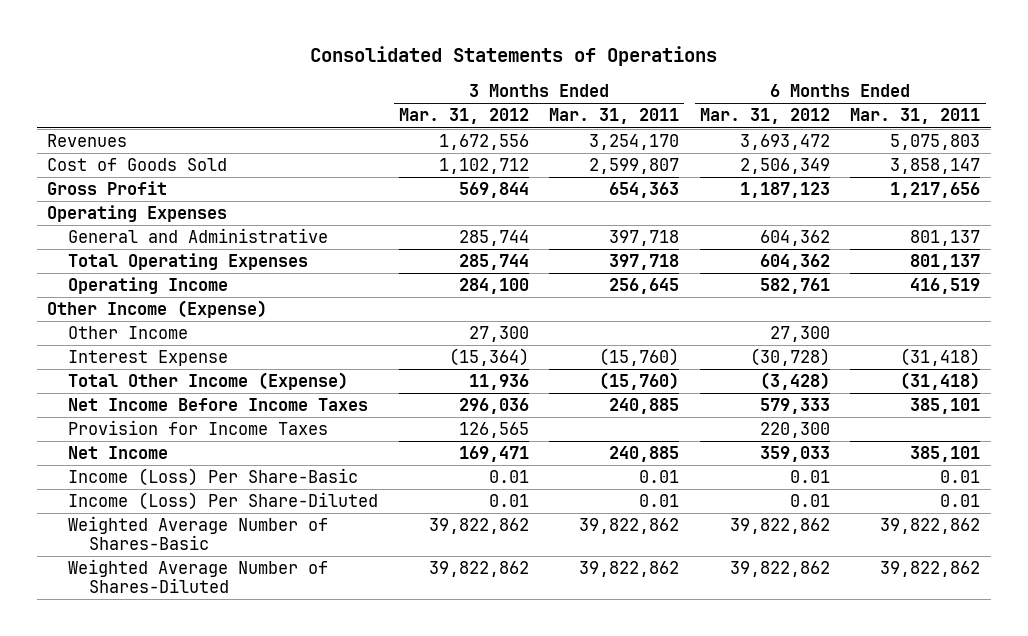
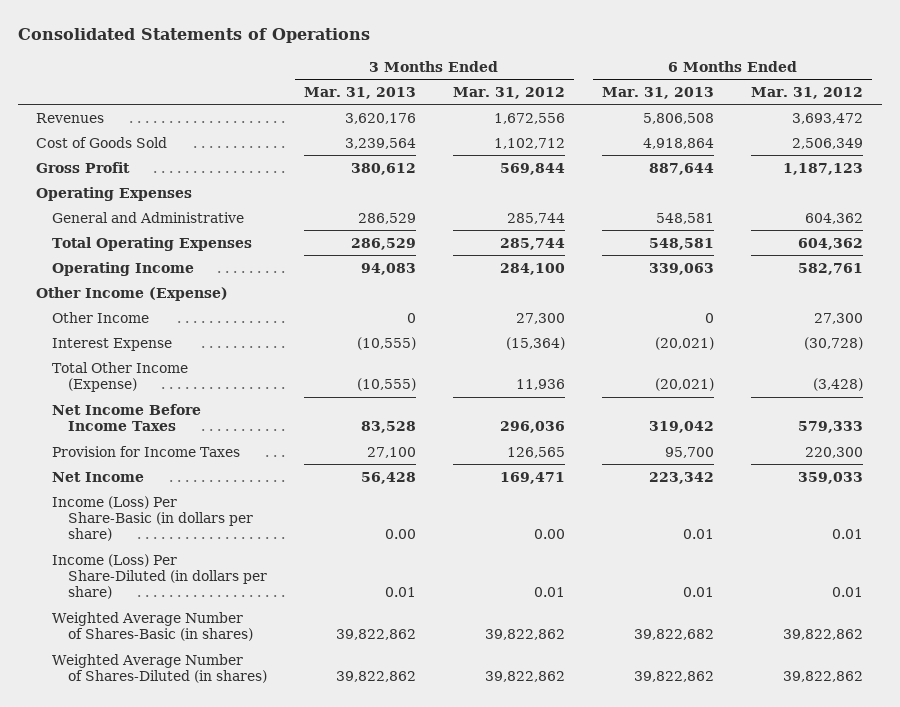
- | 3 Months Ended Mar. 31, 2012 | 3 Months Ended Mar. 31, 2011 | 6 Months Ended Mar. 31, 2012 | 6 Months Ended Mar. 31, 2011
+ | 3 Months Ended Mar. 31, 2013 | 3 Months Ended Mar. 31, 2012 | 6 Months Ended Mar. 31, 2013 | 6 Months Ended Mar. 31, 2012
- Income (Loss) Per Share-Basic | 0.01 | 0.01 | 0.01 | 0.01
- Income (Loss) Per Share-Diluted | 0.01 | 0.01 | 0.01 | 0.01
- Weighted Average Number of Shares-Basic | 39,822,862 | 39,822,862 | 39,822,862 | 39,822,862
- Weighted Average Number of Shares-Diluted | 39,822,862 | 39,822,862 | 39,822,862 | 39,822,862
+ Income (Loss) Per Share-Basic (in dollars per share) | 0.00 | 0.00 | 0.01 | 0.01
+ Income (Loss) Per Share-Diluted (in dollars per share) | 0.01 | 0.01 | 0.01 | 0.01
+ Weighted Average Number of Shares-Basic (in shares) | 39,822,862 | 39,822,862 | 39,822,682 | 39,822,862
+ Weighted Average Number of Shares-Diluted (in shares) | 39,822,862 | 39,822,862 | 39,822,862 | 39,822,862

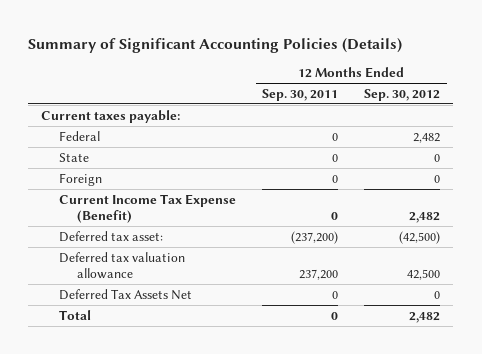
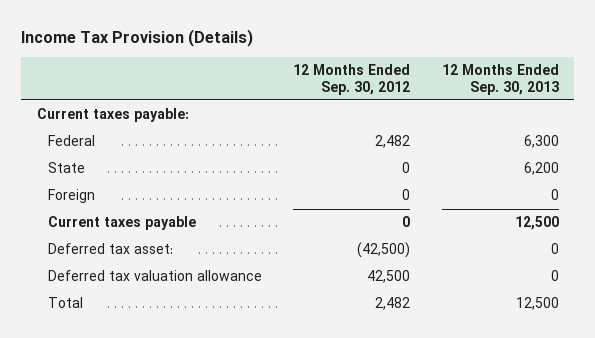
- Summary of Significant Accounting Policies (Details)
+ Income Tax Provision (Details)
- | 12 Months Ended Sep. 30, 2011 | 12 Months Ended Sep. 30, 2012
+ | 12 Months Ended Sep. 30, 2012 | 12 Months Ended Sep. 30, 2013
- Current Income Tax Expense (Benefit) | 0 | 2,482
+ Current taxes payable | 0 | 12,500
- Deferred Tax Assets Net | 0 | 0

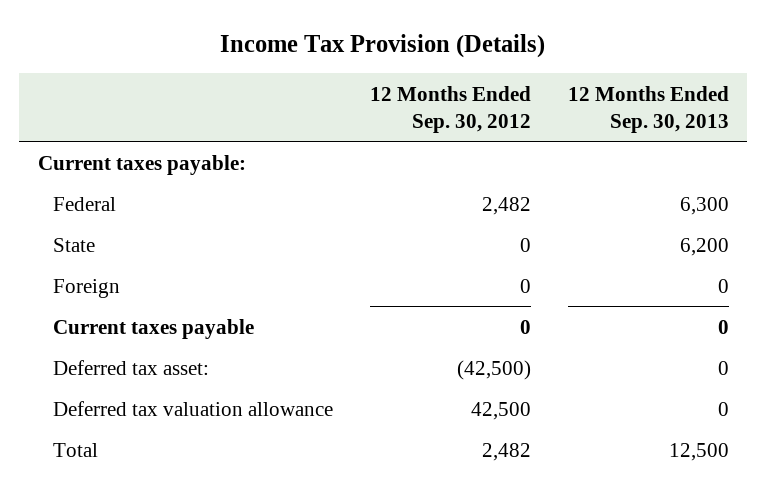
- Current taxes payable | 0 | 12,500
+ Current taxes payable | 0 | 0

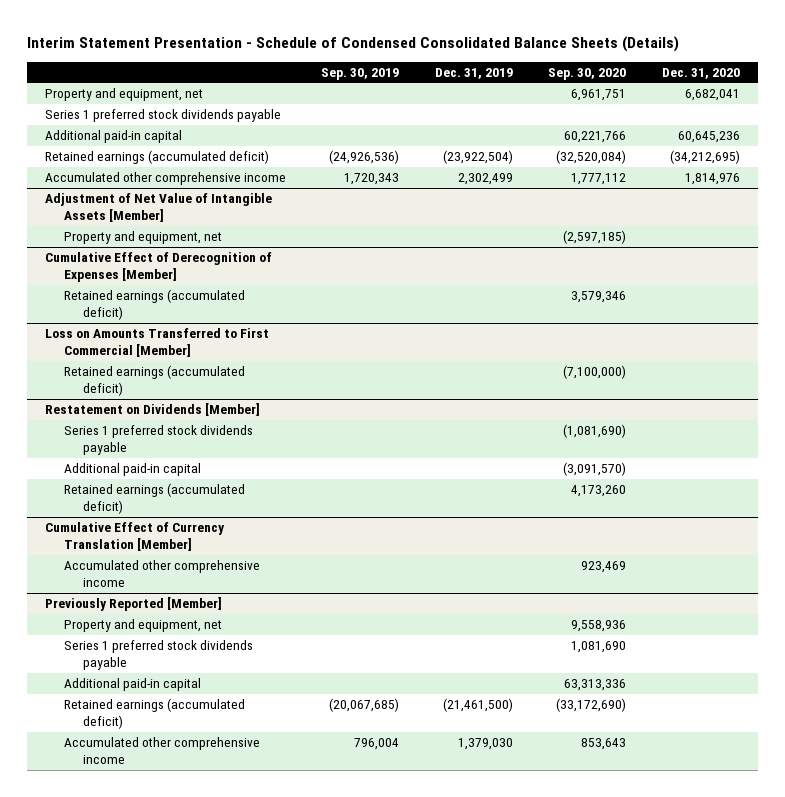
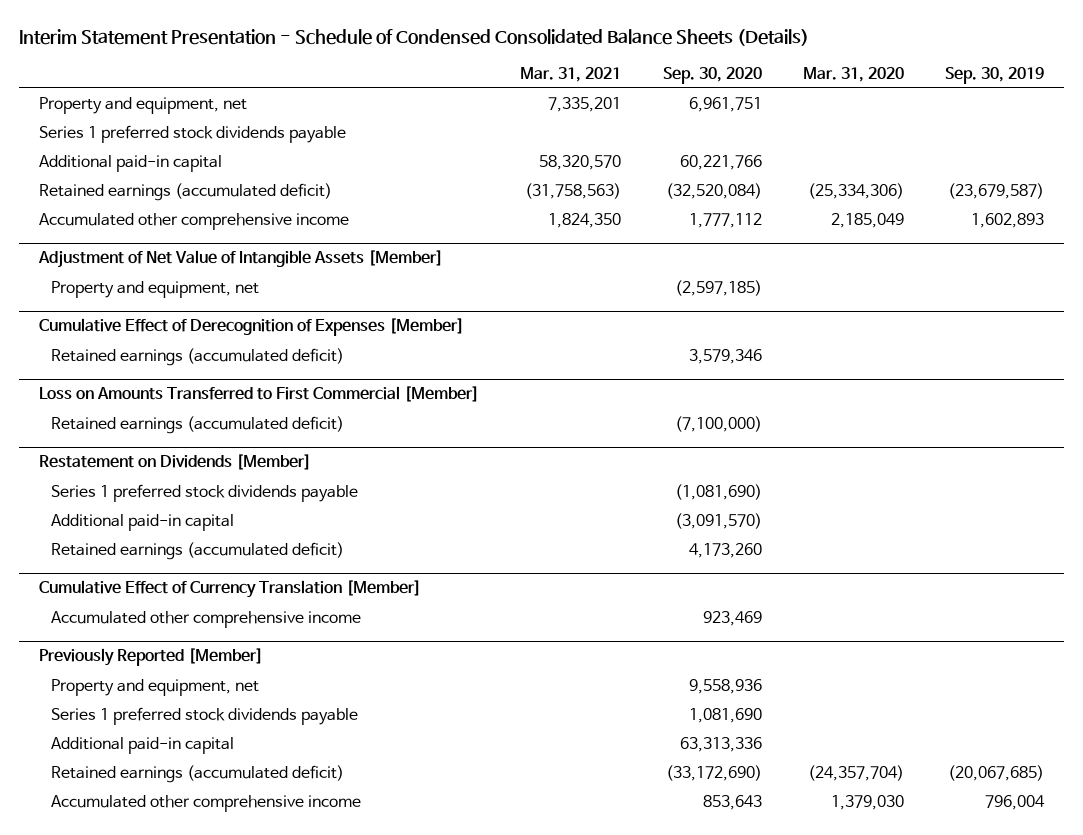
- | Sep. 30, 2019 | Dec. 31, 2019 | Sep. 30, 2020 | Dec. 31, 2020
+ | Mar. 31, 2021 | Sep. 30, 2020 | Mar. 31, 2020 | Sep. 30, 2019
- Retained earnings (accumulated deficit) | (24,926,536) | (23,922,504) | (32,520,084) | (34,212,695)
- Accumulated other comprehensive income | 1,720,343 | 2,302,499 | 1,777,112 | 1,814,976
+ Retained earnings (accumulated deficit) | (31,758,563) | (32,520,084) | (25,334,306) | (23,679,587)
+ Accumulated other comprehensive income | 1,824,350 | 1,777,112 | 2,185,049 | 1,602,893

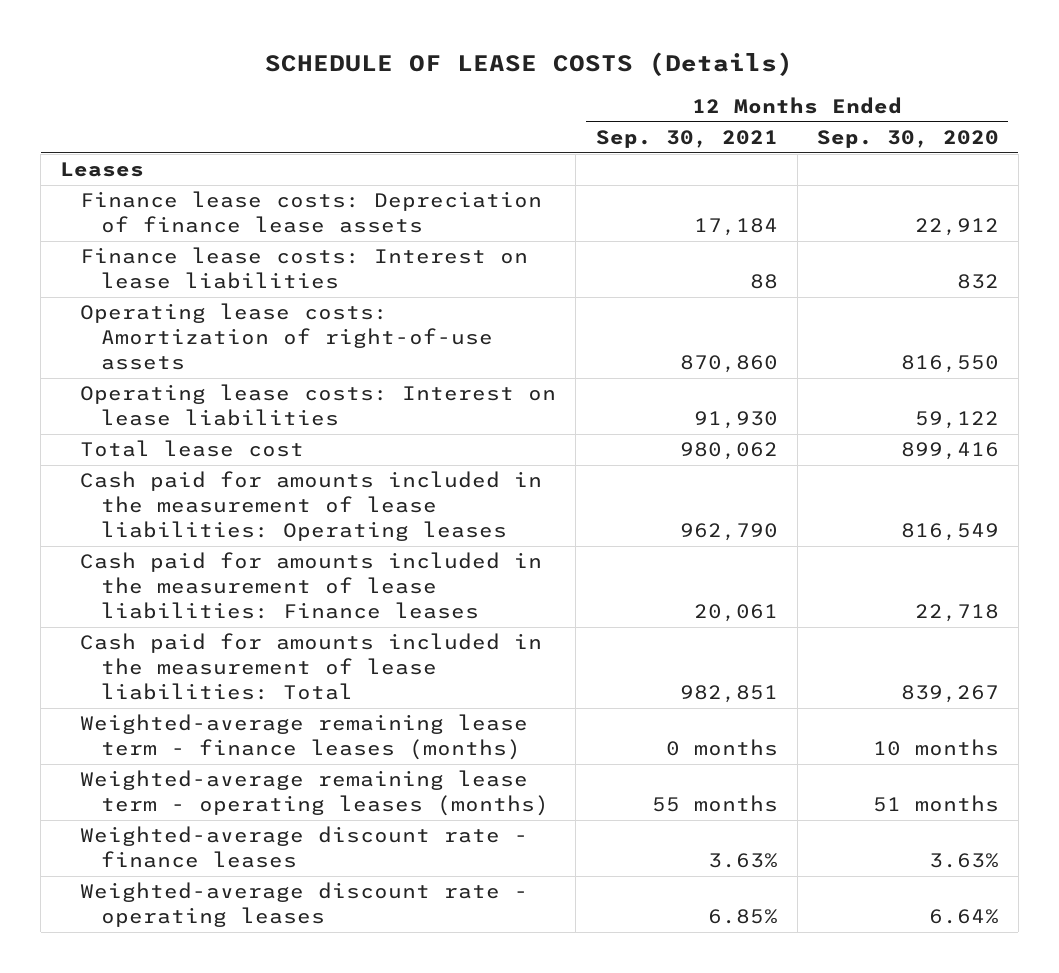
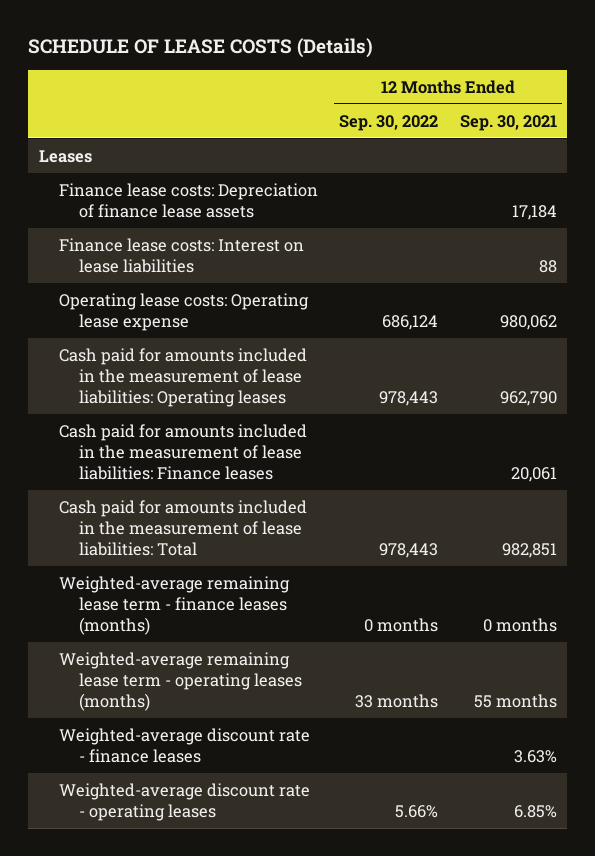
- | 12 Months Ended Sep. 30, 2021 | 12 Months Ended Sep. 30, 2020
+ | 12 Months Ended Sep. 30, 2022 | 12 Months Ended Sep. 30, 2021
- Operating lease costs: Amortization of right-of-use assets | 870,860 | 816,550
- Operating lease costs: Interest on lease liabilities | 91,930 | 59,122
- Total lease cost | 980,062 | 899,416
+ Operating lease costs: Operating lease expense | 686,124 | 980,062

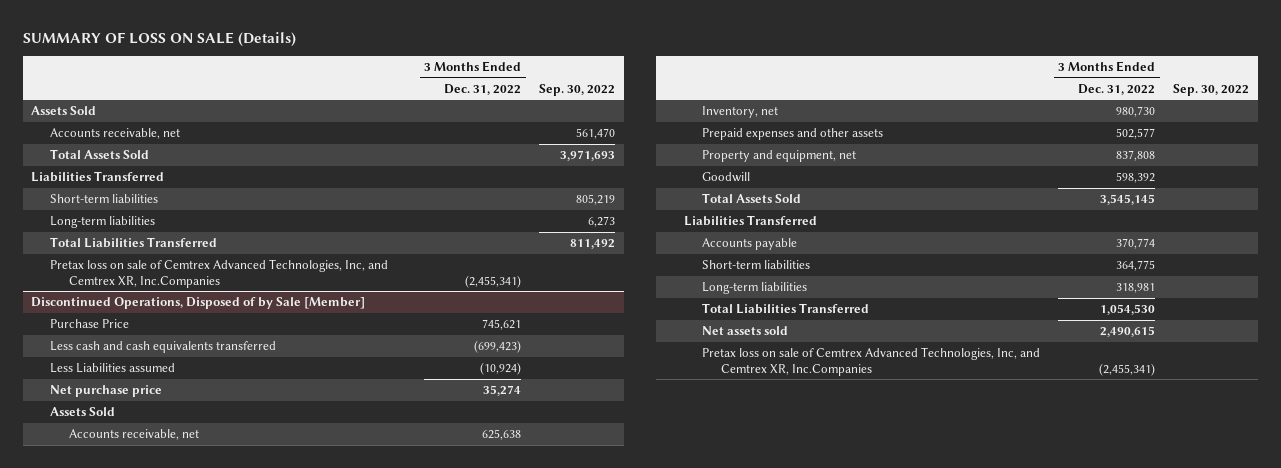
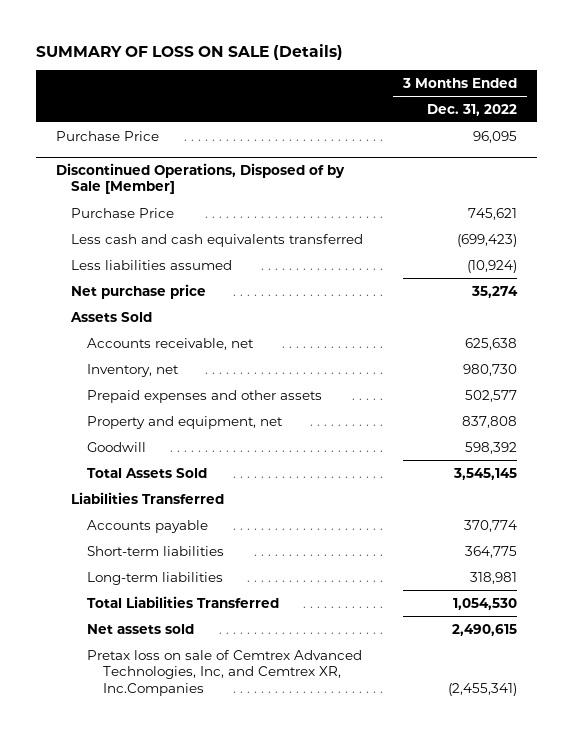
- | 3 Months Ended Dec. 31, 2022 | Sep. 30, 2022
+ | 3 Months Ended Dec. 31, 2022
- Assets Sold
- Accounts receivable, net | | 561,470
- Total Assets Sold | | 3,971,693
- Liabilities Transferred
- Short-term liabilities | | 805,219
- Long-term liabilities | | 6,273
- Total Liabilities Transferred | | 811,492
- Pretax loss on sale of Cemtrex Advanced Technologies, Inc, and Cemtrex XR, Inc.Companies | (2,455,341) |
+ Purchase Price | 96,095
@ Discontinued Operations, Disposed of by Sale [Member]
- Less Liabilities assumed | (10,924) |
+ Less liabilities assumed | (10,924)

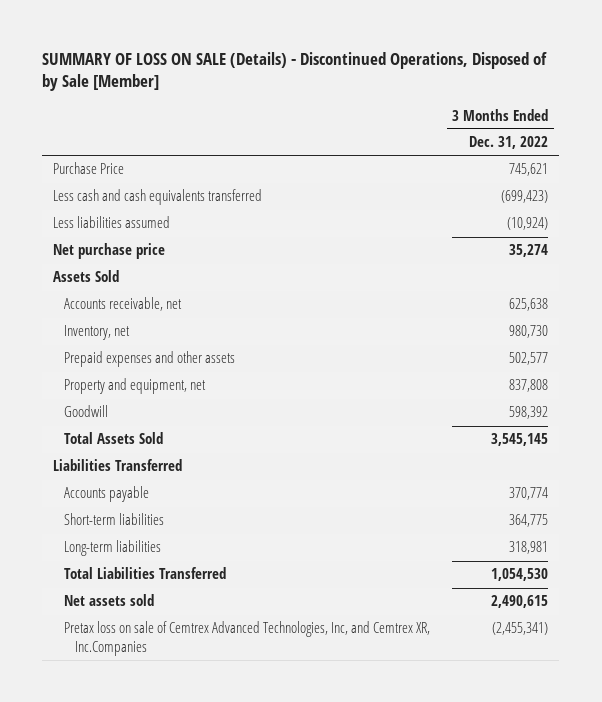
- SUMMARY OF LOSS ON SALE (Details)
+ SUMMARY OF LOSS ON SALE (Details) - Discontinued Operations, Disposed of by Sale [Member]
- Purchase Price | 96,095
- Discontinued Operations, Disposed of by Sale [Member]

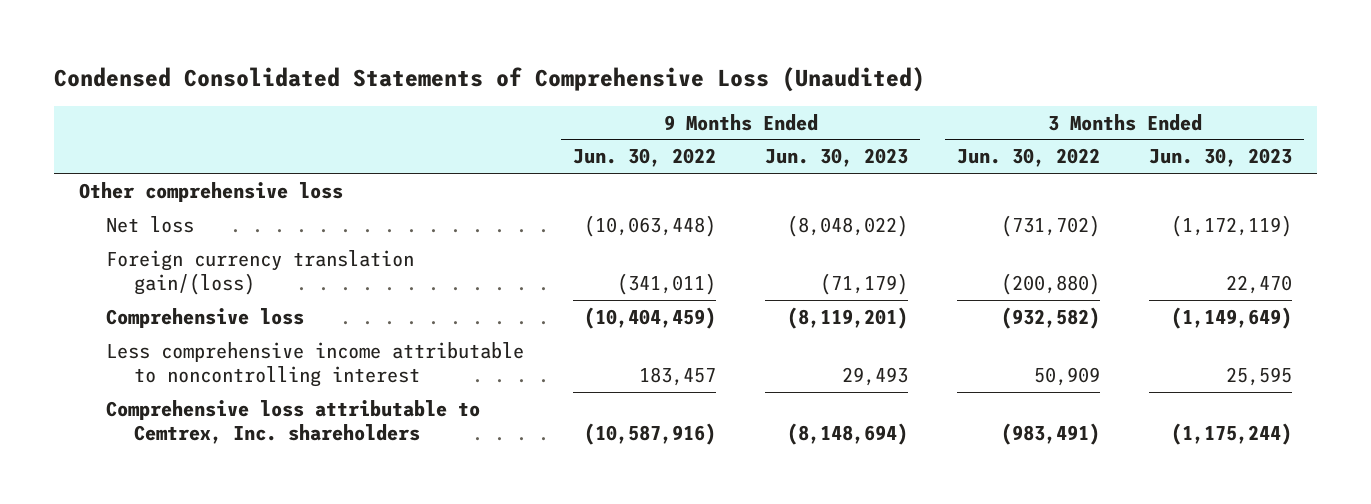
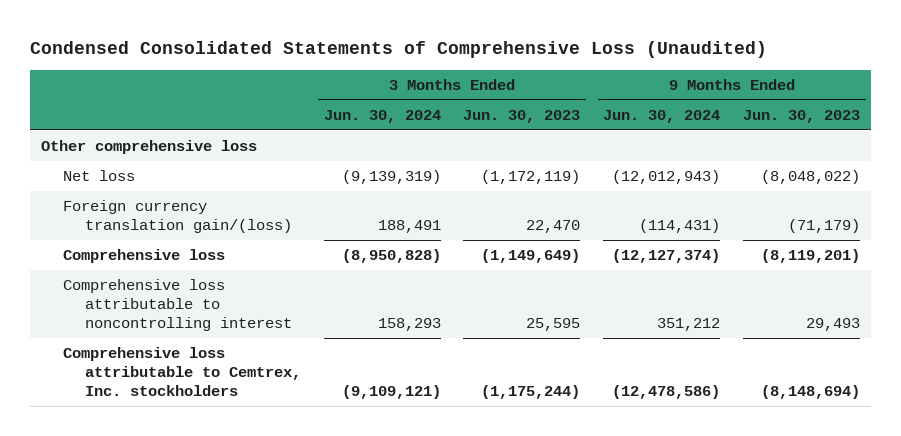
- | 9 Months Ended Jun. 30, 2022 | 9 Months Ended Jun. 30, 2023 | 3 Months Ended Jun. 30, 2022 | 3 Months Ended Jun. 30, 2023
+ | 3 Months Ended Jun. 30, 2024 | 3 Months Ended Jun. 30, 2023 | 9 Months Ended Jun. 30, 2024 | 9 Months Ended Jun. 30, 2023
- Less comprehensive income attributable to noncontrolling interest | 183,457 | 29,493 | 50,909 | 25,595
- Comprehensive loss attributable to Cemtrex, Inc. shareholders | (10,587,916) | (8,148,694) | (983,491) | (1,175,244)
+ Comprehensive loss attributable to noncontrolling interest | 158,293 | 25,595 | 351,212 | 29,493
+ Comprehensive loss attributable to Cemtrex, Inc. stockholders | (9,109,121) | (1,175,244) | (12,478,586) | (8,148,694)

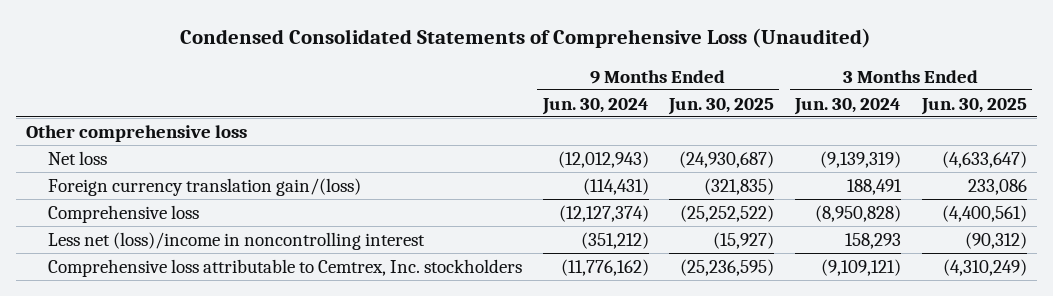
- | 3 Months Ended Jun. 30, 2024 | 3 Months Ended Jun. 30, 2023 | 9 Months Ended Jun. 30, 2024 | 9 Months Ended Jun. 30, 2023
+ | 9 Months Ended Jun. 30, 2024 | 9 Months Ended Jun. 30, 2025 | 3 Months Ended Jun. 30, 2024 | 3 Months Ended Jun. 30, 2025
- Comprehensive loss attributable to noncontrolling interest | 158,293 | 25,595 | 351,212 | 29,493
- Comprehensive loss attributable to Cemtrex, Inc. stockholders | (9,109,121) | (1,175,244) | (12,478,586) | (8,148,694)
+ Less net (loss)/income in noncontrolling interest | (351,212) | (15,927) | 158,293 | (90,312)
+ Comprehensive loss attributable to Cemtrex, Inc. stockholders | (11,776,162) | (25,236,595) | (9,109,121) | (4,310,249)

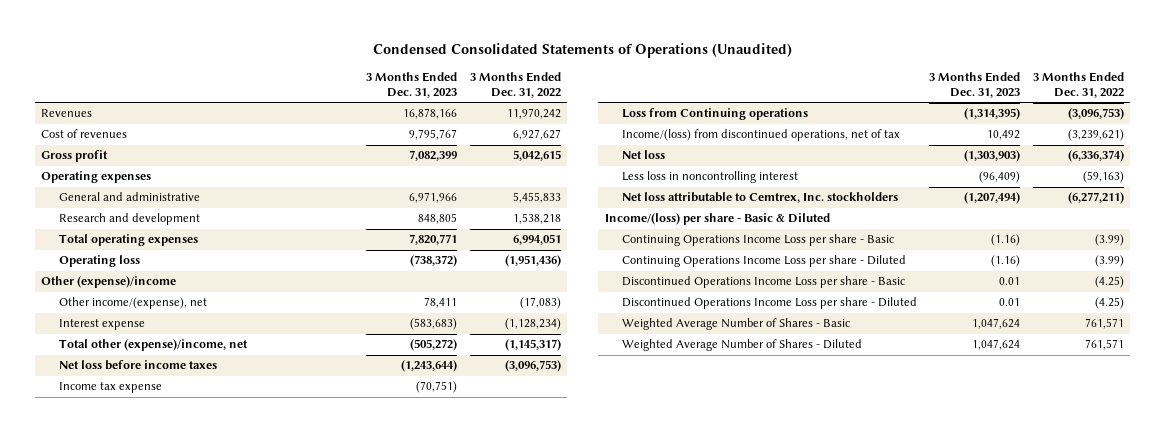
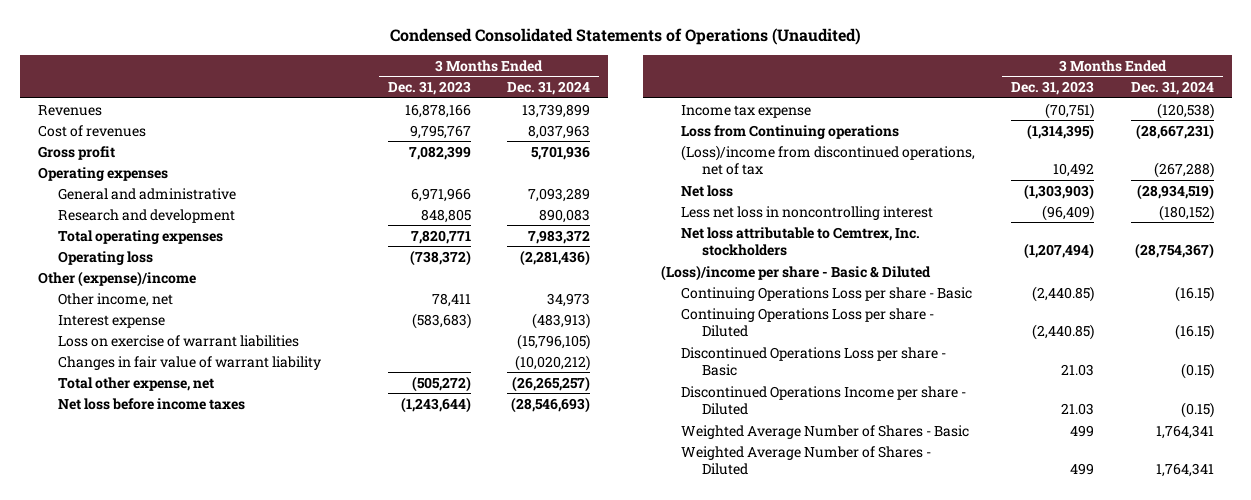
- | 3 Months Ended Dec. 31, 2023 | 3 Months Ended Dec. 31, 2022
+ | 3 Months Ended Dec. 31, 2023 | 3 Months Ended Dec. 31, 2024
- Other income/(expense), net | 78,411 | (17,083)
+ Other income, net | 78,411 | 34,973
- Total other (expense)/income, net | (505,272) | (1,145,317)
+ Loss on exercise of warrant liabilities | | (15,796,105)
+ Changes in fair value of warrant liability | | (10,020,212)
+ Total other expense, net | (505,272) | (26,265,257)
- Income/(loss) from discontinued operations, net of tax | 10,492 | (3,239,621)
+ (Loss)/income from discontinued operations, net of tax | 10,492 | (267,288)
- Less loss in noncontrolling interest | (96,409) | (59,163)
+ Less net loss in noncontrolling interest | (96,409) | (180,152)
- Income/(loss) per share - Basic & Diluted
- Continuing Operations Income Loss per share - Basic | (1.16) | (3.99)
- Continuing Operations Income Loss per share - Diluted | (1.16) | (3.99)
- Discontinued Operations Income Loss per share - Basic | 0.01 | (4.25)
- Discontinued Operations Income Loss per share - Diluted | 0.01 | (4.25)
- Weighted Average Number of Shares - Basic | 1,047,624 | 761,571
- Weighted Average Number of Shares - Diluted | 1,047,624 | 761,571
+ (Loss)/income per share - Basic & Diluted
+ Continuing Operations Loss per share - Basic | (2,440.85) | (16.15)
+ Continuing Operations Loss per share - Diluted | (2,440.85) | (16.15)
+ Discontinued Operations Loss per share - Basic | 21.03 | (0.15)
+ Discontinued Operations Income per share - Diluted | 21.03 | (0.15)
+ Weighted Average Number of Shares - Basic | 499 | 1,764,341
+ Weighted Average Number of Shares - Diluted | 499 | 1,764,341

